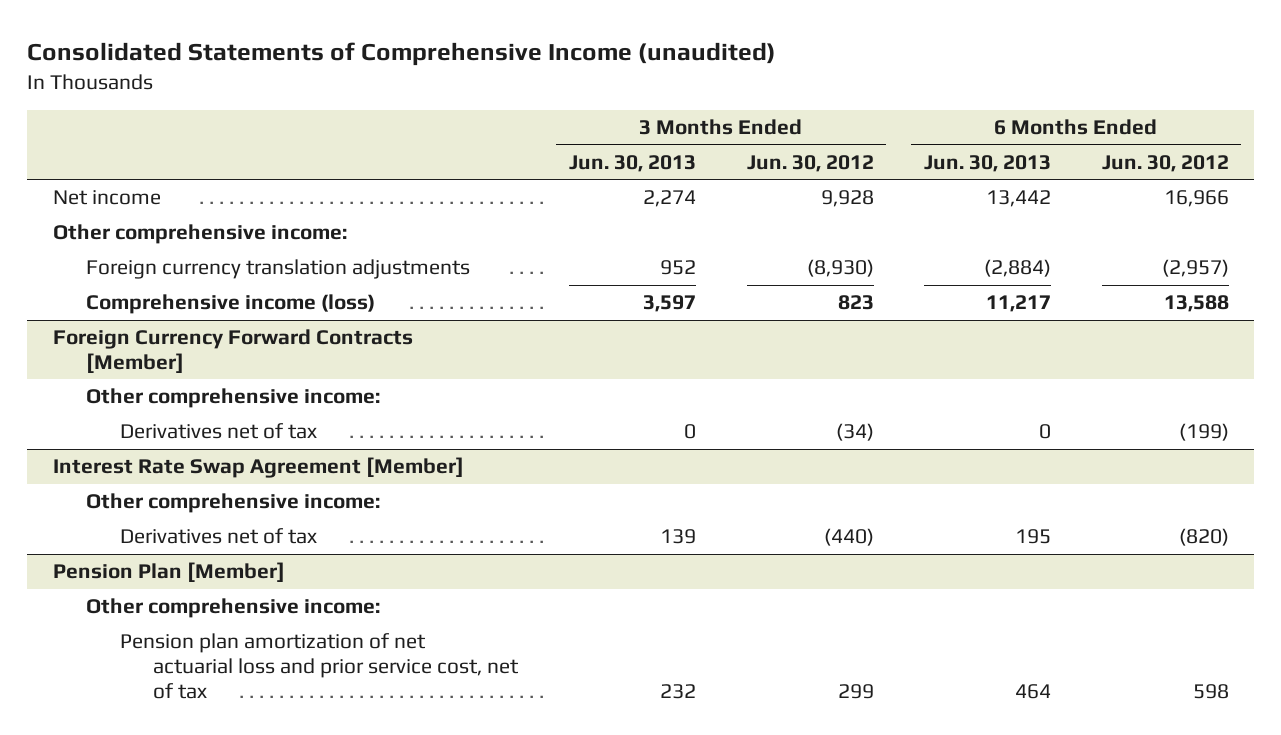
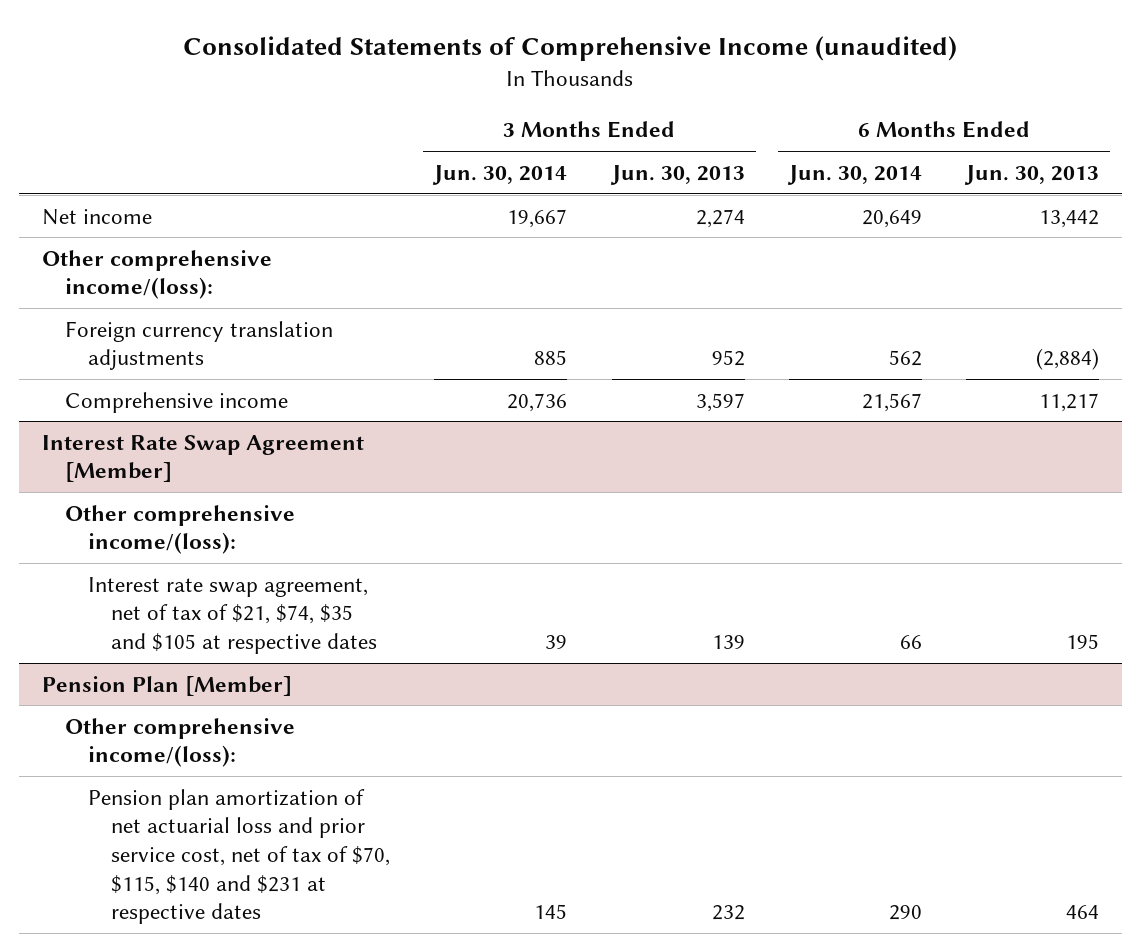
- | 3 Months Ended Jun. 30, 2013 | 3 Months Ended Jun. 30, 2012 | 6 Months Ended Jun. 30, 2013 | 6 Months Ended Jun. 30, 2012
+ | 3 Months Ended Jun. 30, 2014 | 3 Months Ended Jun. 30, 2013 | 6 Months Ended Jun. 30, 2014 | 6 Months Ended Jun. 30, 2013
- Other comprehensive income:
+ Other comprehensive income/(loss):
- Comprehensive income (loss) | 3,597 | 823 | 11,217 | 13,588
- Foreign Currency Forward Contracts [Member]
- Other comprehensive income:
- Derivatives net of tax | 0 | (34) | 0 | (199)
+ Comprehensive income | 20,736 | 3,597 | 21,567 | 11,217
@ Interest Rate Swap Agreement [Member]
- Other comprehensive income:
- Derivatives net of tax | 139 | (440) | 195 | (820)
+ Other comprehensive income/(loss):
+ Interest rate swap agreement, net of tax of $21, $74, $35 and $105 at respective dates | 39 | 139 | 66 | 195
@ Pension Plan [Member]
- Other comprehensive income:
- Pension plan amortization of net actuarial loss and prior service cost, net of tax | 232 | 299 | 464 | 598
+ Other comprehensive income/(loss):
+ Pension plan amortization of net actuarial loss and prior service cost, net of tax of $70, $115, $140 and $231 at respective dates | 145 | 232 | 290 | 464

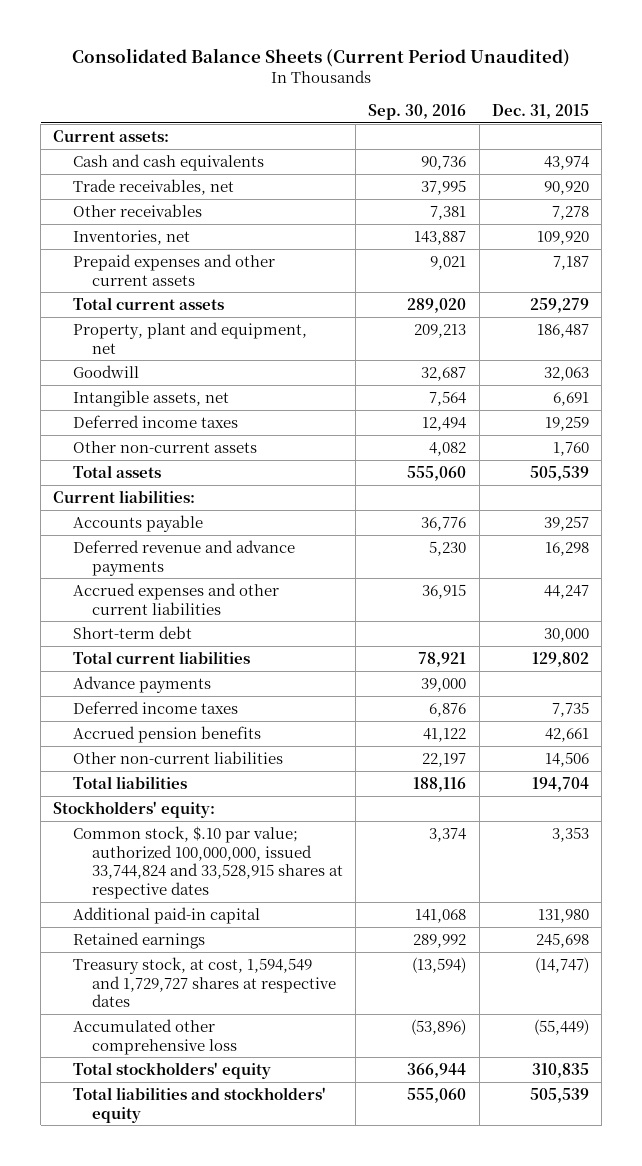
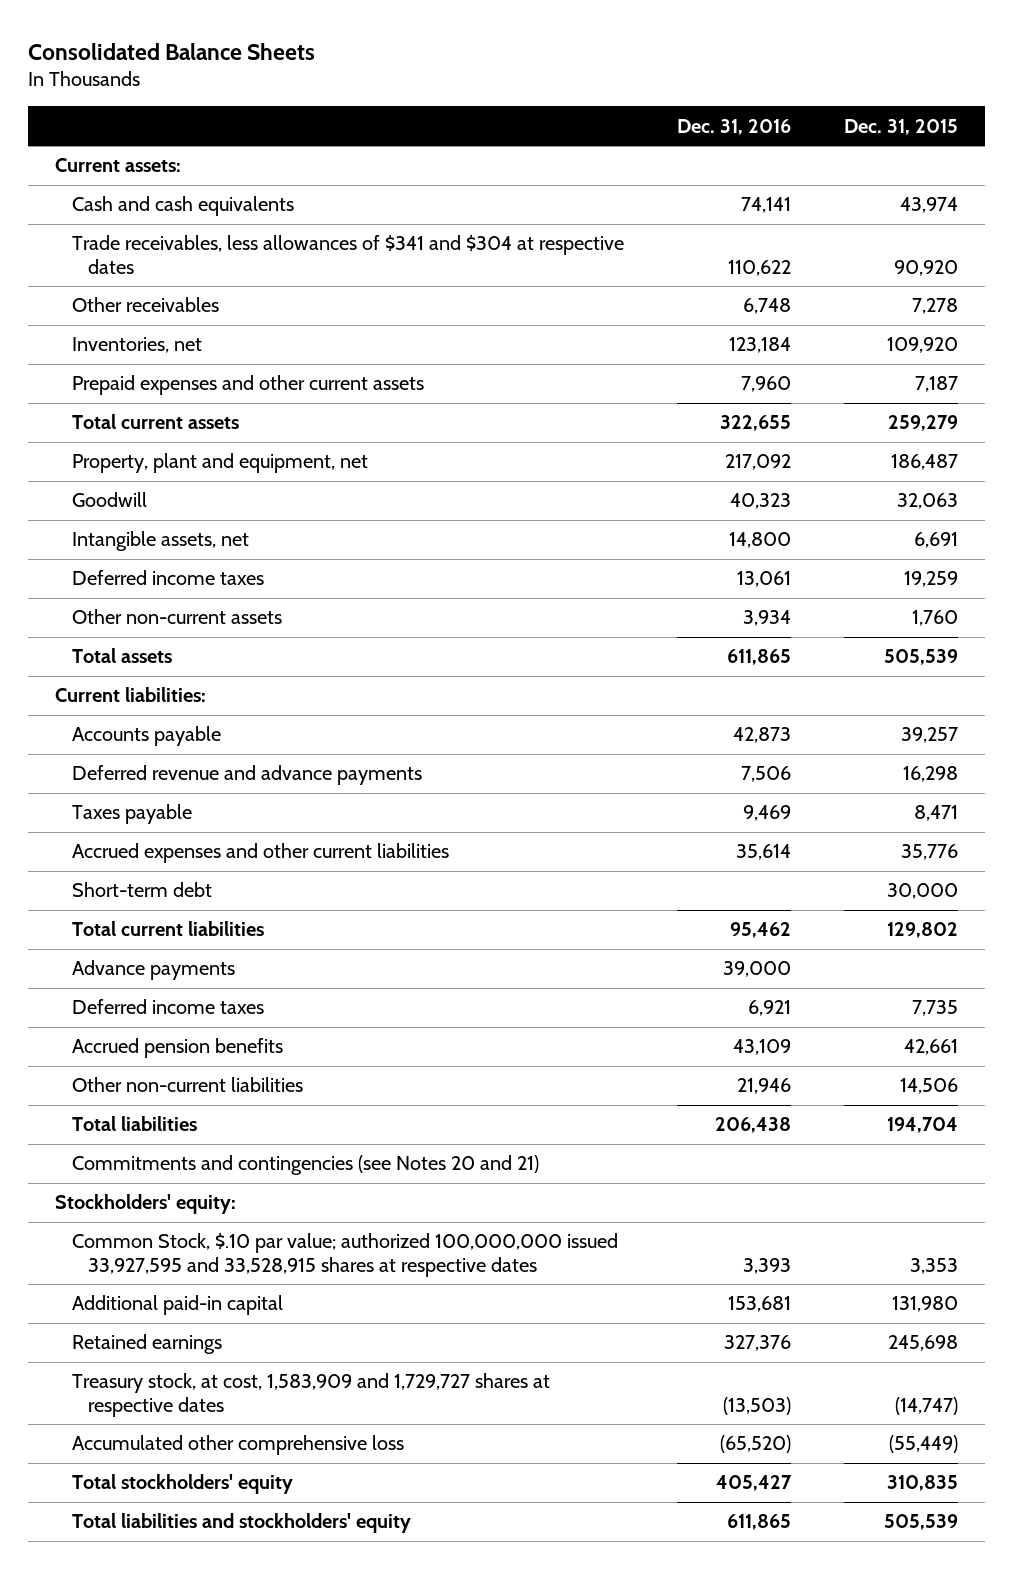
- Consolidated Balance Sheets (Current Period Unaudited)
+ Consolidated Balance Sheets
- | Sep. 30, 2016 | Dec. 31, 2015
+ | Dec. 31, 2016 | Dec. 31, 2015
- Trade receivables, net | 37,995 | 90,920
+ Trade receivables, less allowances of $341 and $304 at respective dates | 110,622 | 90,920
- Accrued expenses and other current liabilities | 36,915 | 44,247
+ Taxes payable | 9,469 | 8,471
+ Accrued expenses and other current liabilities | 35,614 | 35,776
+ Commitments and contingencies (see Notes 20 and 21)
- Common stock, $.10 par value; authorized 100,000,000, issued 33,744,824 and 33,528,915 shares at respective dates | 3,374 | 3,353
+ Common Stock, $.10 par value; authorized 100,000,000 issued 33,927,595 and 33,528,915 shares at respective dates | 3,393 | 3,353
- Treasury stock, at cost, 1,594,549 and 1,729,727 shares at respective dates | (13,594) | (14,747)
+ Treasury stock, at cost, 1,583,909 and 1,729,727 shares at respective dates | (13,503) | (14,747)

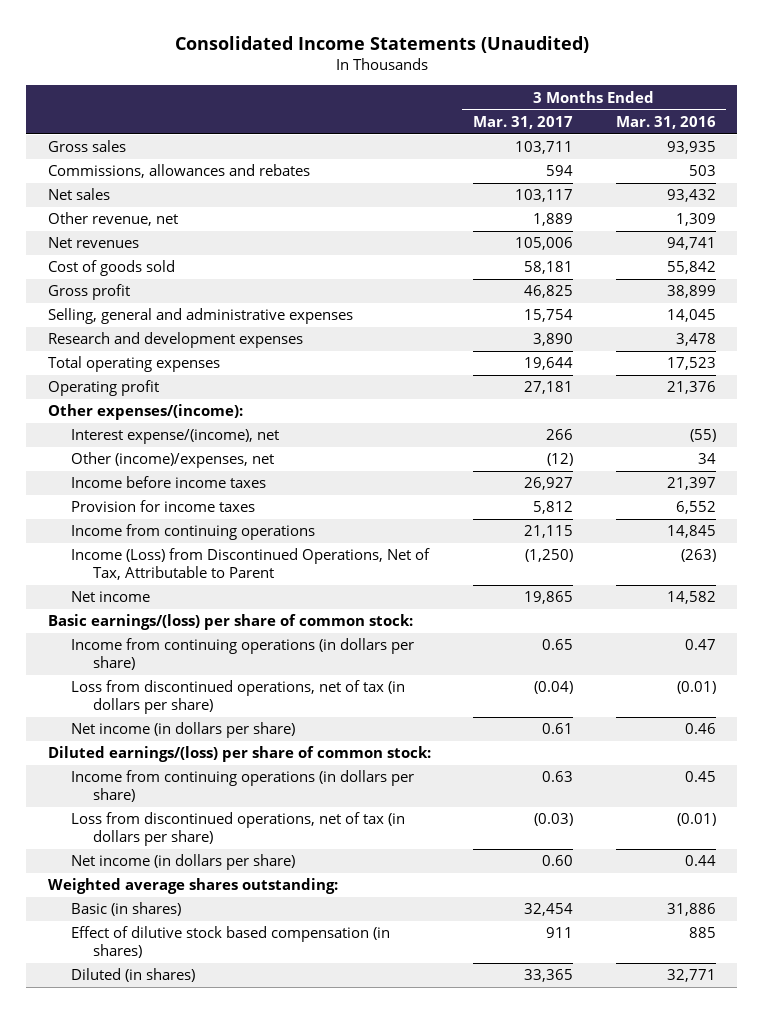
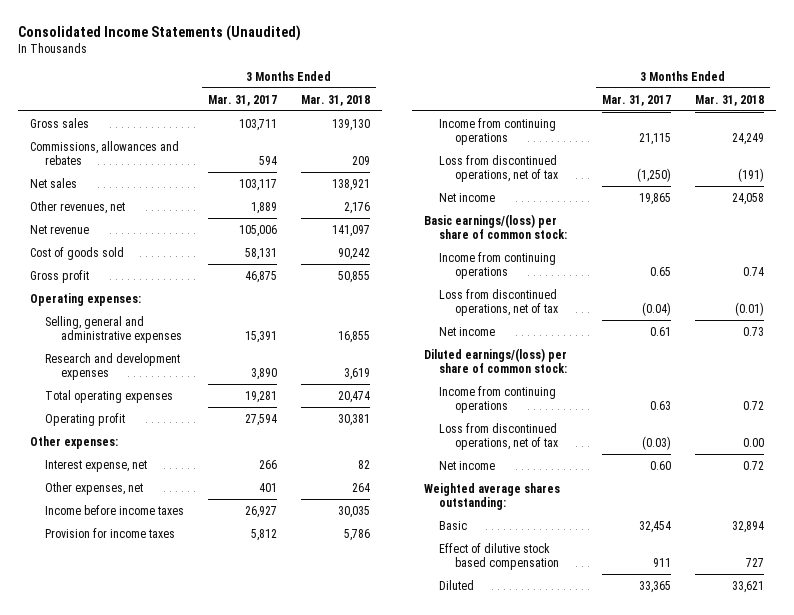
- | 3 Months Ended Mar. 31, 2017 | 3 Months Ended Mar. 31, 2016
+ | 3 Months Ended Mar. 31, 2017 | 3 Months Ended Mar. 31, 2018
- Other revenue, net | 1,889 | 1,309
- Net revenues | 105,006 | 94,741
- Cost of goods sold | 58,181 | 55,842
- Gross profit | 46,825 | 38,899
- Selling, general and administrative expenses | 15,754 | 14,045
+ Other revenues, net | 1,889 | 2,176
+ Net revenue | 105,006 | 141,097
+ Cost of goods sold | 58,131 | 90,242
+ Gross profit | 46,875 | 50,855
+ Operating expenses:
+ Selling, general and administrative expenses | 15,391 | 16,855
- Total operating expenses | 19,644 | 17,523
- Operating profit | 27,181 | 21,376
- Other expenses/(income):
- Interest expense/(income), net | 266 | (55)
- Other (income)/expenses, net | (12) | 34
+ Total operating expenses | 19,281 | 20,474
+ Operating profit | 27,594 | 30,381
+ Other expenses:
+ Interest expense, net | 266 | 82
+ Other expenses, net | 401 | 264
- Income (Loss) from Discontinued Operations, Net of Tax, Attributable to Parent | (1,250) | (263)
+ Loss from discontinued operations, net of tax | (1,250) | (191)
- Income from continuing operations (in dollars per share) | 0.65 | 0.47
- Loss from discontinued operations, net of tax (in dollars per share) | (0.04) | (0.01)
- Net income (in dollars per share) | 0.61 | 0.46
+ Income from continuing operations | 0.65 | 0.74
+ Loss from discontinued operations, net of tax | (0.04) | (0.01)
+ Net income | 0.61 | 0.73
- Income from continuing operations (in dollars per share) | 0.63 | 0.45
- Loss from discontinued operations, net of tax (in dollars per share) | (0.03) | (0.01)
- Net income (in dollars per share) | 0.60 | 0.44
+ Income from continuing operations | 0.63 | 0.72
+ Loss from discontinued operations, net of tax | (0.03) | 0.00
+ Net income | 0.60 | 0.72
- Basic (in shares) | 32,454 | 31,886
- Effect of dilutive stock based compensation (in shares) | 911 | 885
- Diluted (in shares) | 33,365 | 32,771
+ Basic | 32,454 | 32,894
+ Effect of dilutive stock based compensation | 911 | 727
+ Diluted | 33,365 | 33,621

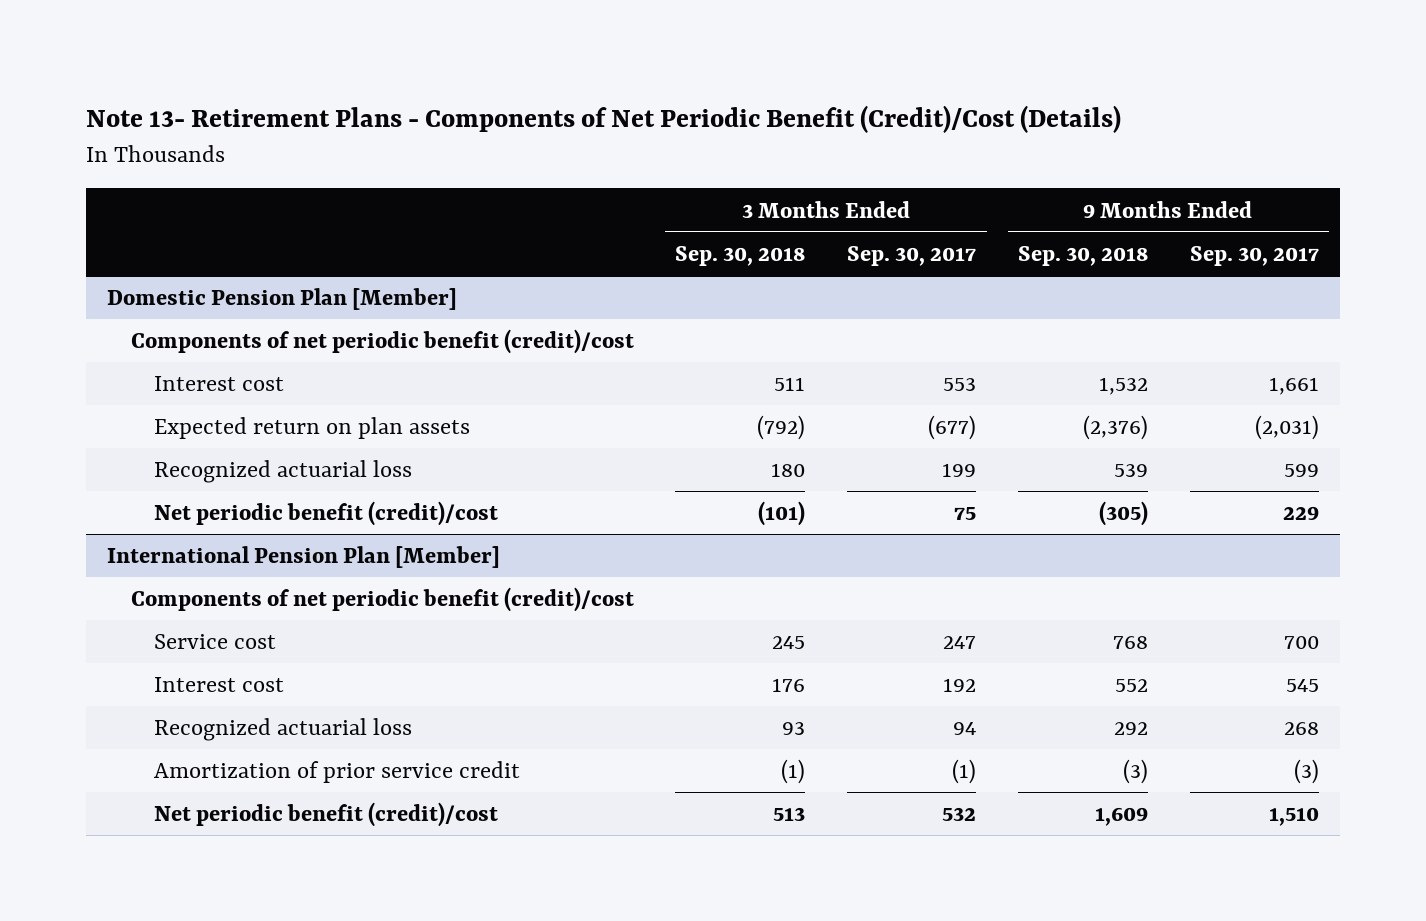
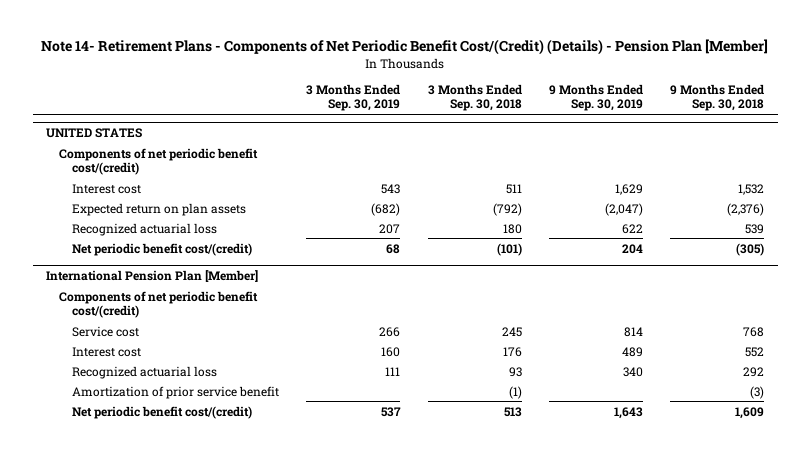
- Note 13- Retirement Plans - Components of Net Periodic Benefit (Credit)/Cost (Details)
+ Note 14- Retirement Plans - Components of Net Periodic Benefit Cost/(Credit) (Details) - Pension Plan [Member]
- | 3 Months Ended Sep. 30, 2018 | 3 Months Ended Sep. 30, 2017 | 9 Months Ended Sep. 30, 2018 | 9 Months Ended Sep. 30, 2017
+ | 3 Months Ended Sep. 30, 2019 | 3 Months Ended Sep. 30, 2018 | 9 Months Ended Sep. 30, 2019 | 9 Months Ended Sep. 30, 2018
- Domestic Pension Plan [Member]
- Components of net periodic benefit (credit)/cost
+ UNITED STATES
+ Components of net periodic benefit cost/(credit)
- Net periodic benefit (credit)/cost | (101) | 75 | (305) | 229
+ Net periodic benefit cost/(credit) | 68 | (101) | 204 | (305)
@ International Pension Plan [Member]
- Components of net periodic benefit (credit)/cost
+ Components of net periodic benefit cost/(credit)
- Amortization of prior service credit | (1) | (1) | (3) | (3)
- Net periodic benefit (credit)/cost | 513 | 532 | 1,609 | 1,510
+ Amortization of prior service benefit | | (1) | | (3)
+ Net periodic benefit cost/(credit) | 537 | 513 | 1,643 | 1,609

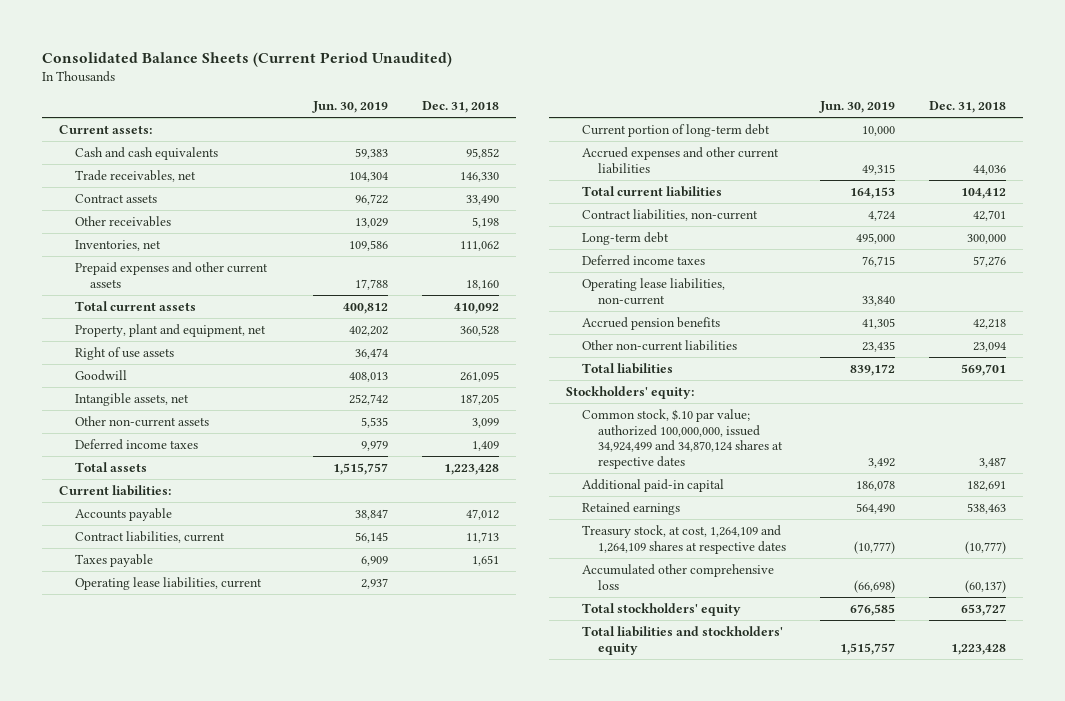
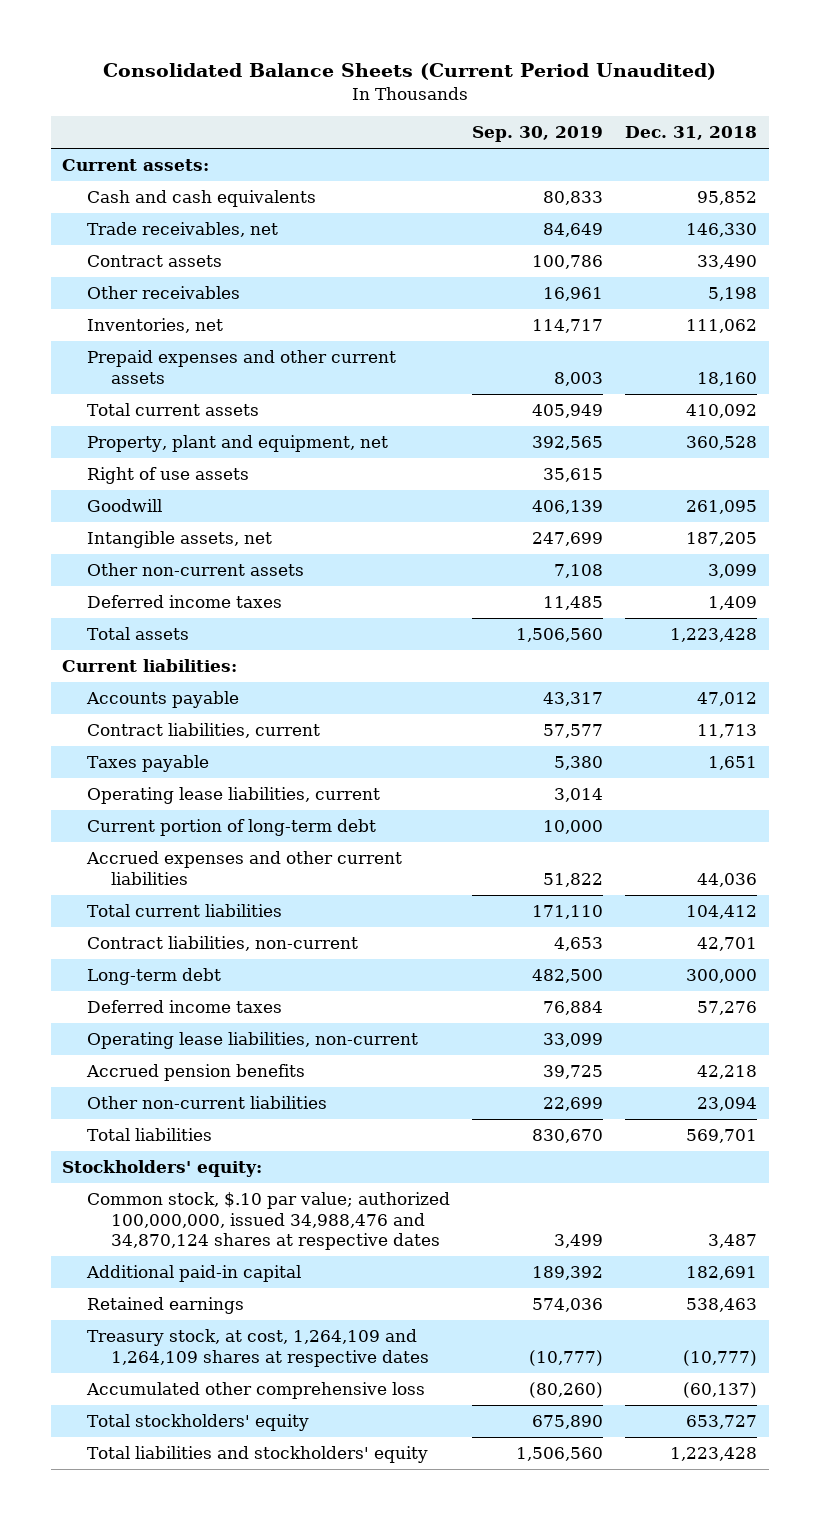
- | Jun. 30, 2019 | Dec. 31, 2018
+ | Sep. 30, 2019 | Dec. 31, 2018
- Common stock, $.10 par value; authorized 100,000,000, issued 34,924,499 and 34,870,124 shares at respective dates | 3,492 | 3,487
+ Common stock, $.10 par value; authorized 100,000,000, issued 34,988,476 and 34,870,124 shares at respective dates | 3,499 | 3,487

